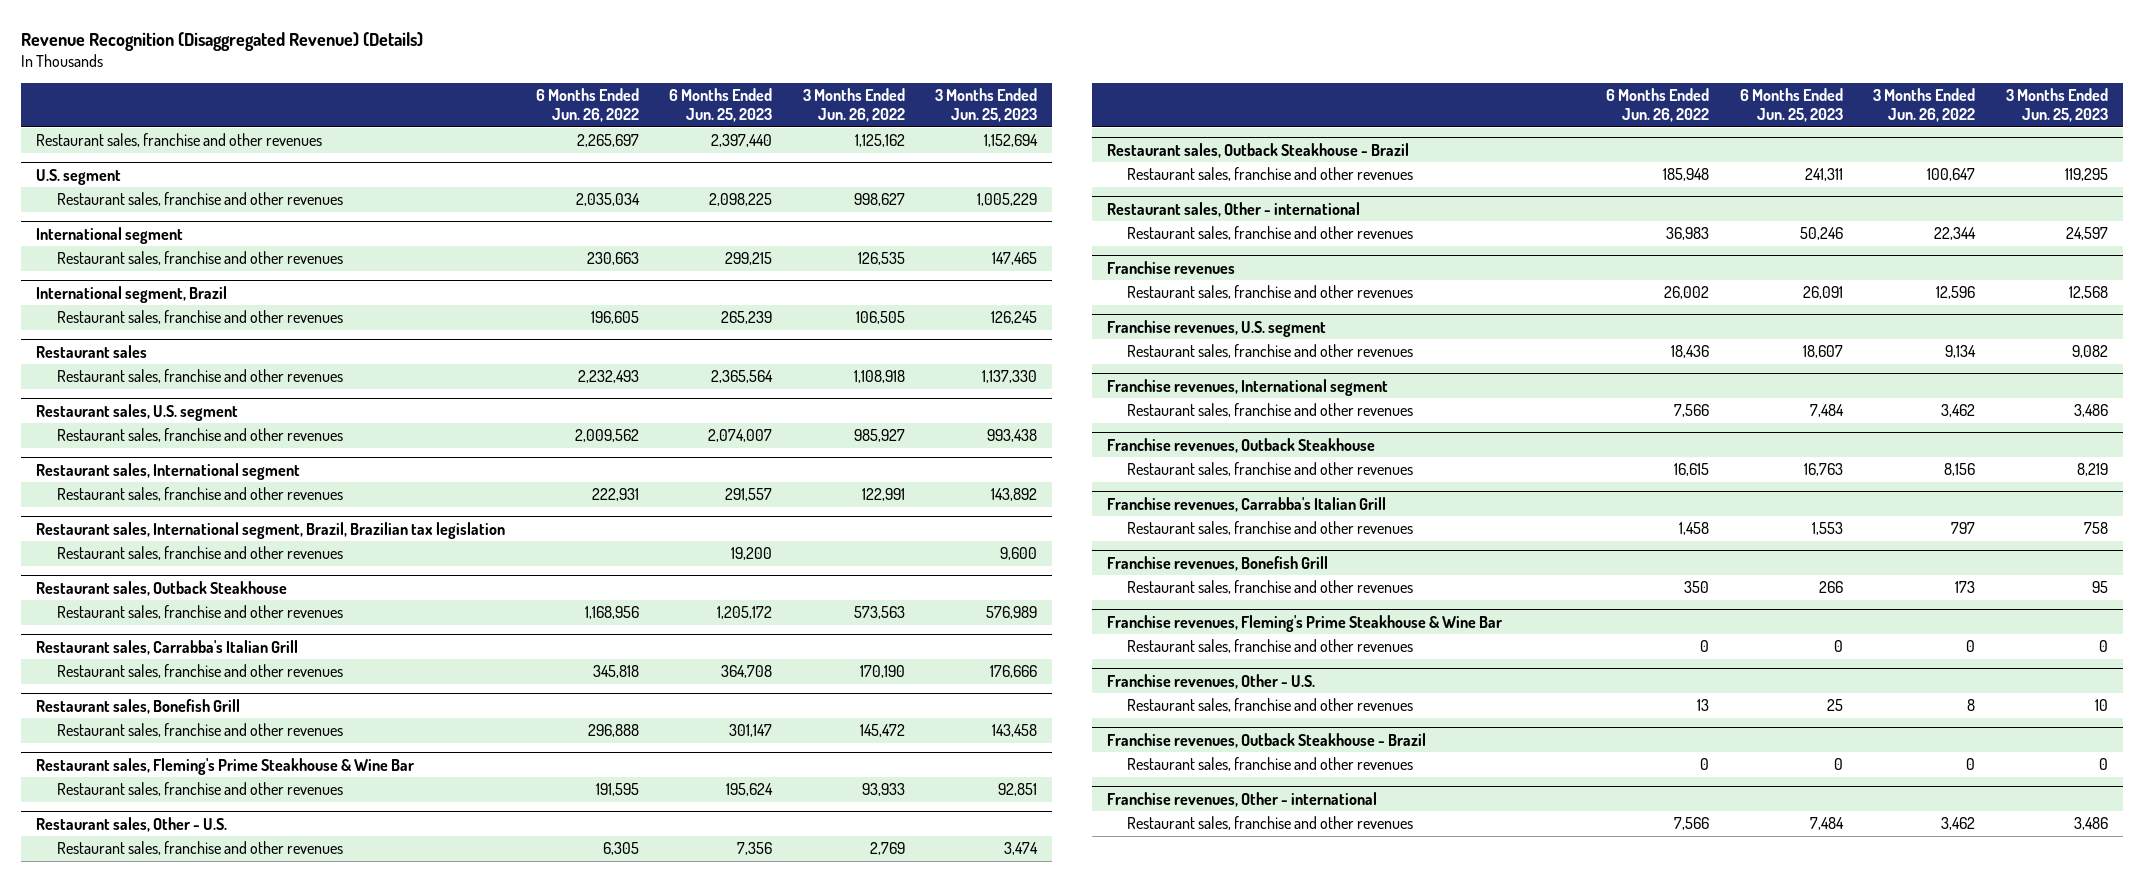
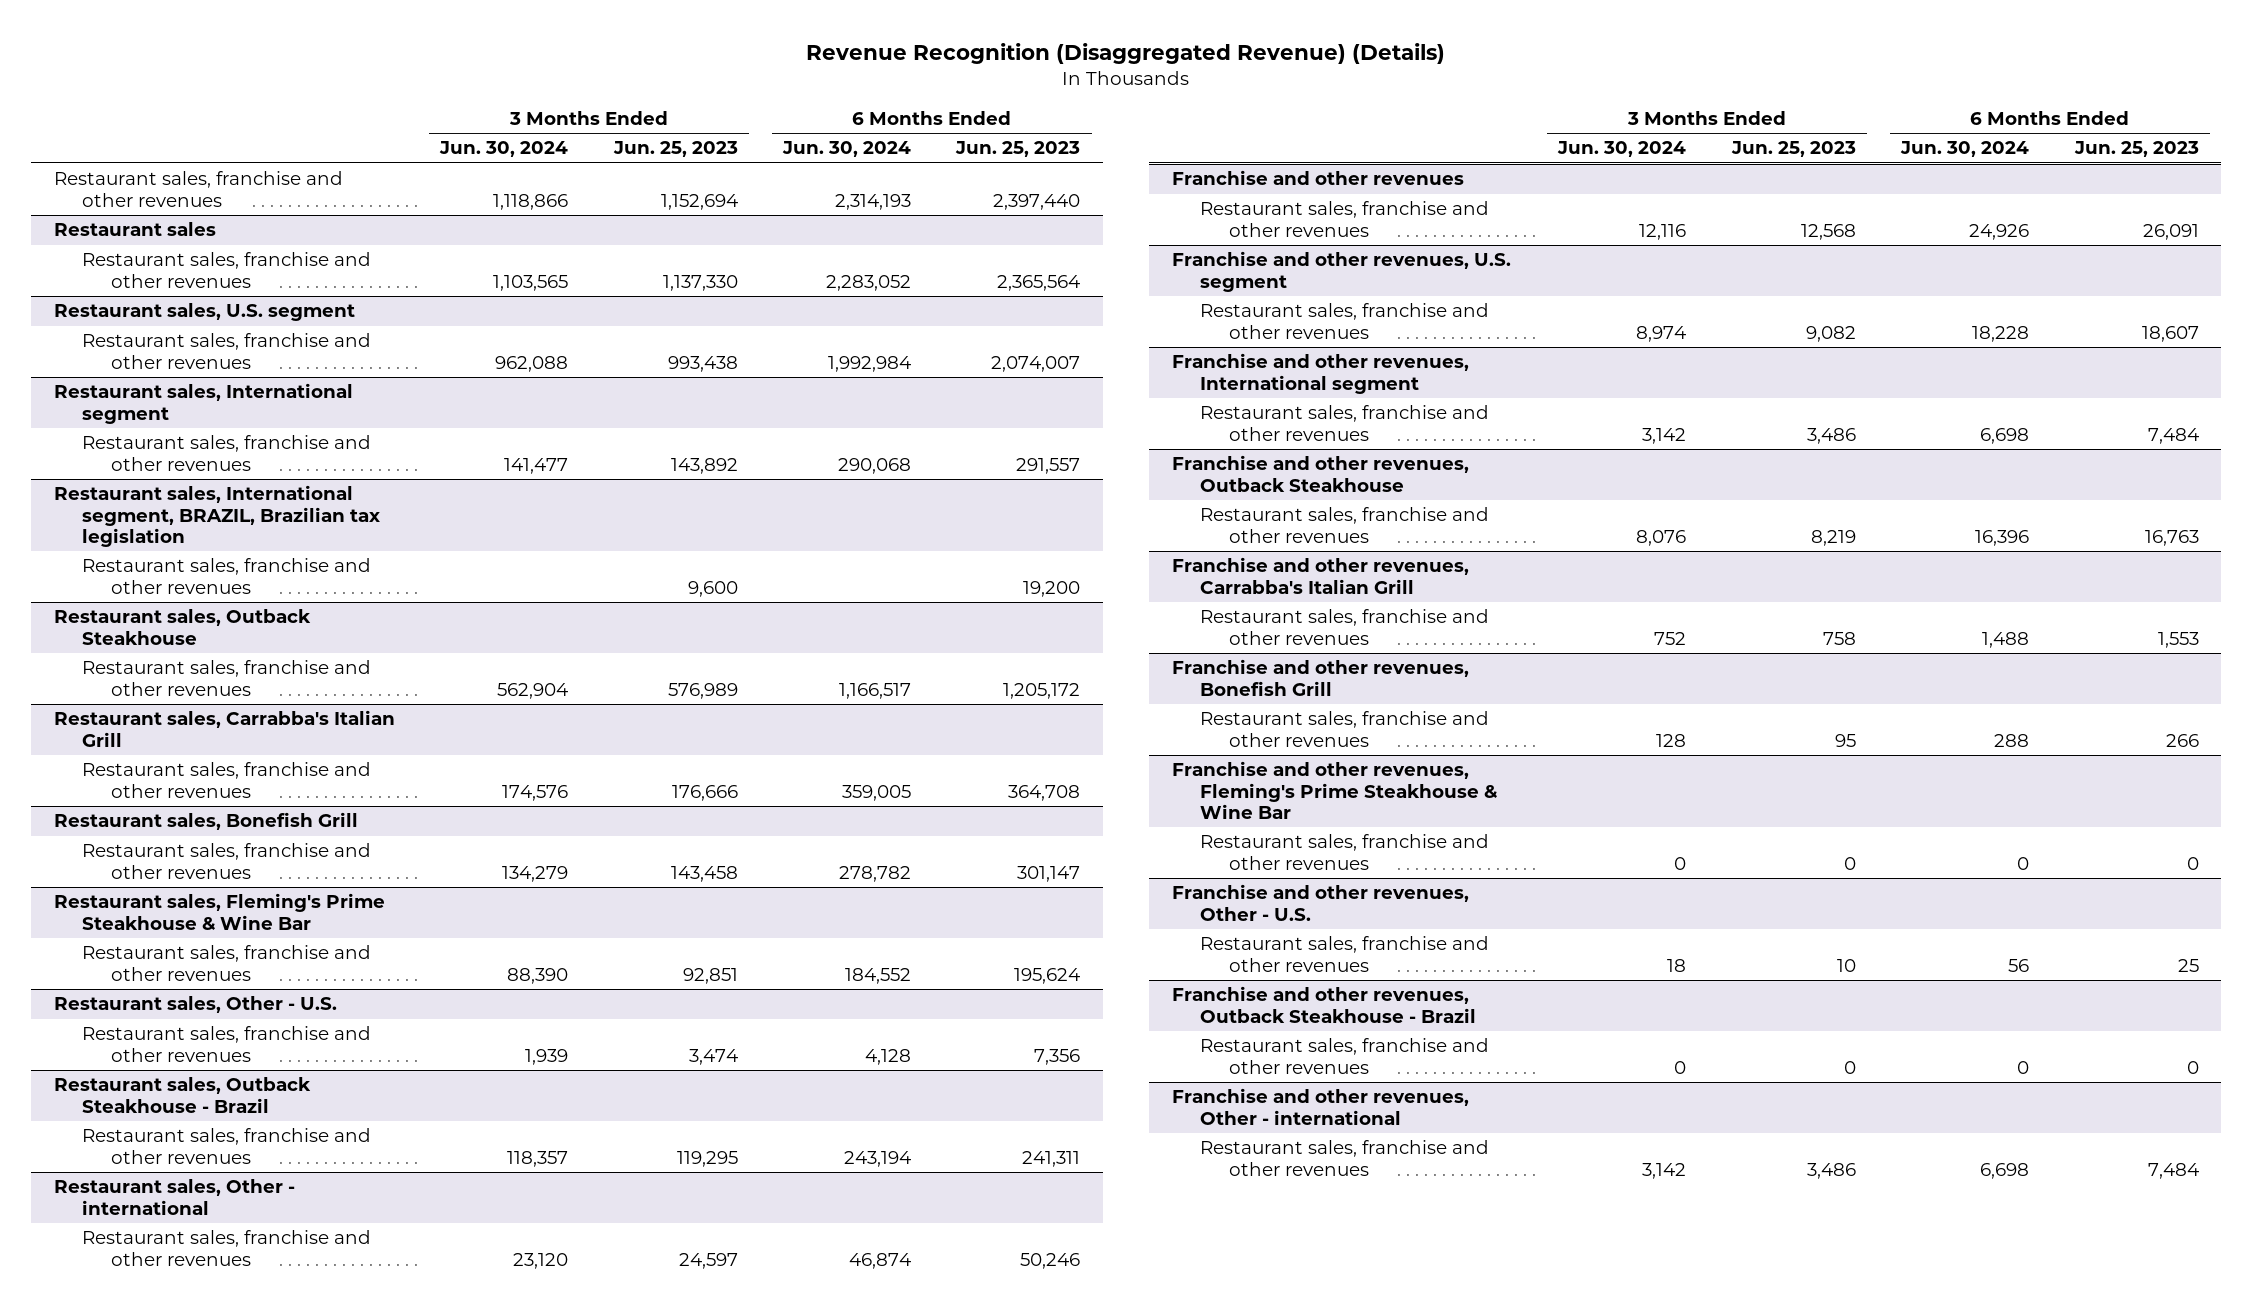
- | 6 Months Ended Jun. 26, 2022 | 6 Months Ended Jun. 25, 2023 | 3 Months Ended Jun. 26, 2022 | 3 Months Ended Jun. 25, 2023
+ | 3 Months Ended Jun. 30, 2024 | 3 Months Ended Jun. 25, 2023 | 6 Months Ended Jun. 30, 2024 | 6 Months Ended Jun. 25, 2023
- U.S. segment
- Restaurant sales, franchise and other revenues | 2,035,034 | 2,098,225 | 998,627 | 1,005,229
- International segment
- Restaurant sales, franchise and other revenues | 230,663 | 299,215 | 126,535 | 147,465
- International segment, Brazil
- Restaurant sales, franchise and other revenues | 196,605 | 265,239 | 106,505 | 126,245
- Restaurant sales, International segment, Brazil, Brazilian tax legislation
+ Restaurant sales, International segment, BRAZIL, Brazilian tax legislation
- Franchise revenues
+ Franchise and other revenues
- Franchise revenues, U.S. segment
+ Franchise and other revenues, U.S. segment
- Franchise revenues, International segment
+ Franchise and other revenues, International segment
- Franchise revenues, Outback Steakhouse
+ Franchise and other revenues, Outback Steakhouse
- Franchise revenues, Carrabba's Italian Grill
+ Franchise and other revenues, Carrabba's Italian Grill
- Franchise revenues, Bonefish Grill
+ Franchise and other revenues, Bonefish Grill
- Franchise revenues, Fleming's Prime Steakhouse & Wine Bar
+ Franchise and other revenues, Fleming's Prime Steakhouse & Wine Bar
- Franchise revenues, Other - U.S.
+ Franchise and other revenues, Other - U.S.
- Franchise revenues, Outback Steakhouse - Brazil
+ Franchise and other revenues, Outback Steakhouse - Brazil
- Franchise revenues, Other - international
+ Franchise and other revenues, Other - international

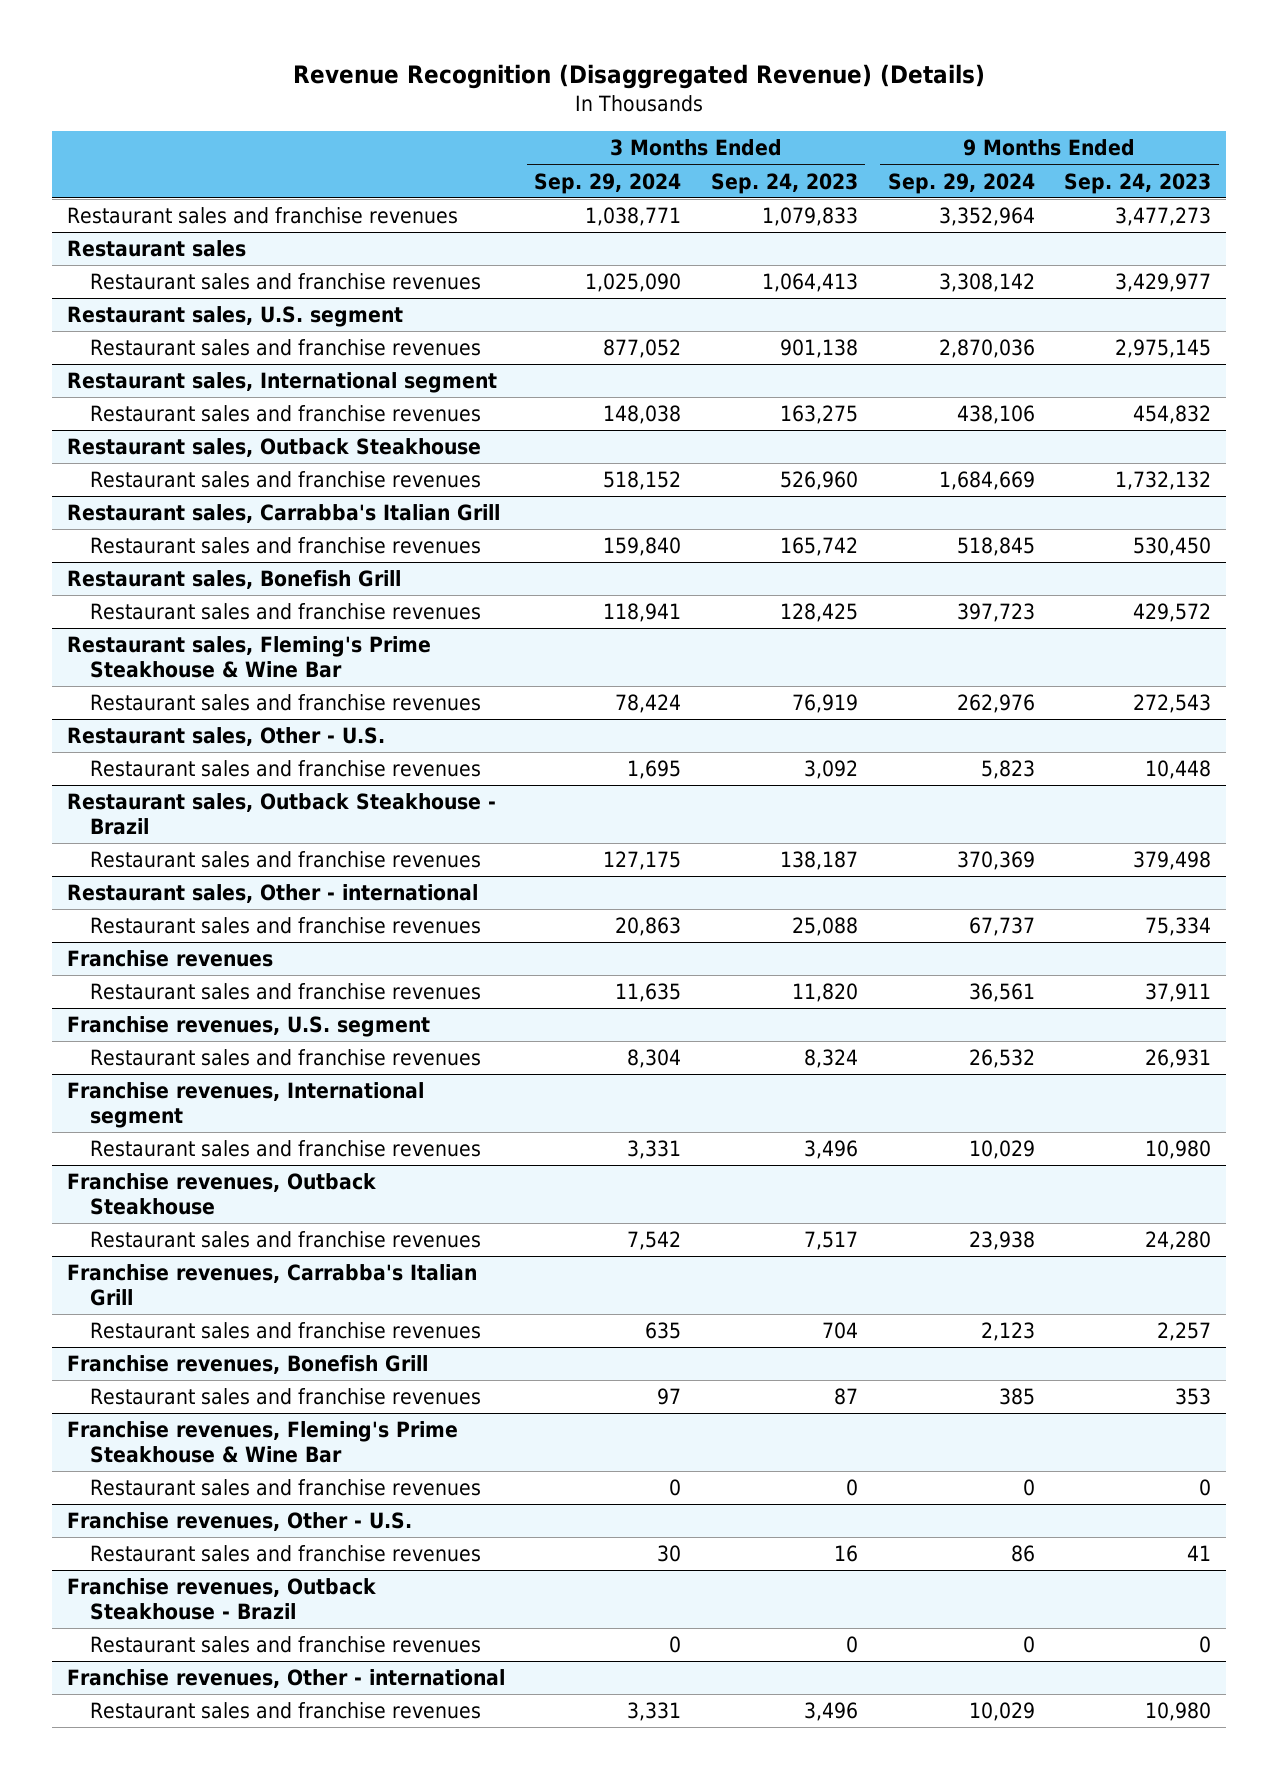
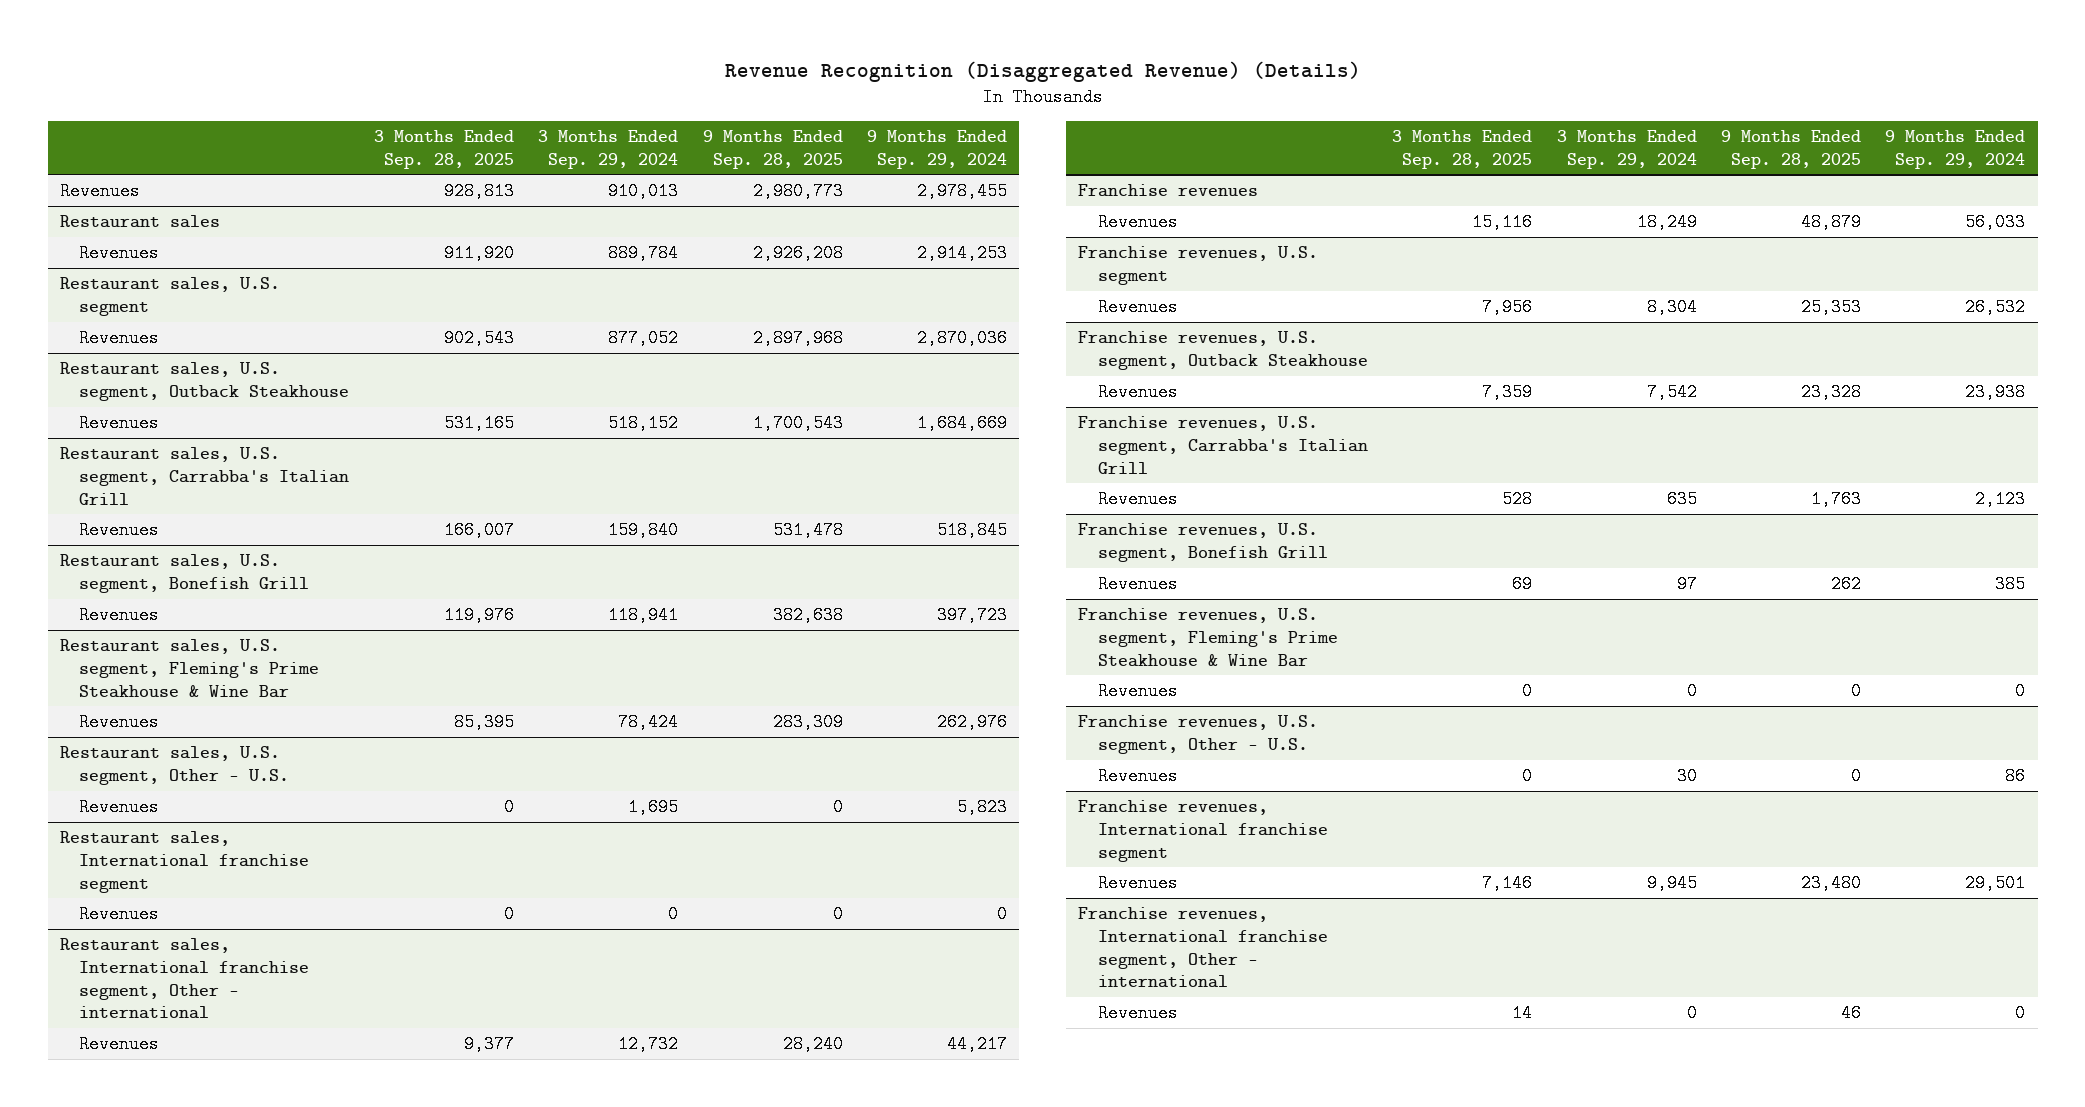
- | 3 Months Ended Sep. 29, 2024 | 3 Months Ended Sep. 24, 2023 | 9 Months Ended Sep. 29, 2024 | 9 Months Ended Sep. 24, 2023
+ | 3 Months Ended Sep. 28, 2025 | 3 Months Ended Sep. 29, 2024 | 9 Months Ended Sep. 28, 2025 | 9 Months Ended Sep. 29, 2024
- Restaurant sales and franchise revenues | 1,038,771 | 1,079,833 | 3,352,964 | 3,477,273
+ Revenues | 928,813 | 910,013 | 2,980,773 | 2,978,455
@ Restaurant sales
- Restaurant sales and franchise revenues | 1,025,090 | 1,064,413 | 3,308,142 | 3,429,977
+ Revenues | 911,920 | 889,784 | 2,926,208 | 2,914,253
@ Restaurant sales, U.S. segment
- Restaurant sales and franchise revenues | 877,052 | 901,138 | 2,870,036 | 2,975,145
- Restaurant sales, International segment
- Restaurant sales and franchise revenues | 148,038 | 163,275 | 438,106 | 454,832
- Restaurant sales, Outback Steakhouse
- Restaurant sales and franchise revenues | 518,152 | 526,960 | 1,684,669 | 1,732,132
- Restaurant sales, Carrabba's Italian Grill
- Restaurant sales and franchise revenues | 159,840 | 165,742 | 518,845 | 530,450
- Restaurant sales, Bonefish Grill
- Restaurant sales and franchise revenues | 118,941 | 128,425 | 397,723 | 429,572
- Restaurant sales, Fleming's Prime Steakhouse & Wine Bar
- Restaurant sales and franchise revenues | 78,424 | 76,919 | 262,976 | 272,543
- Restaurant sales, Other - U.S.
- Restaurant sales and franchise revenues | 1,695 | 3,092 | 5,823 | 10,448
- Restaurant sales, Outback Steakhouse - Brazil
- Restaurant sales and franchise revenues | 127,175 | 138,187 | 370,369 | 379,498
- Restaurant sales, Other - international
- Restaurant sales and franchise revenues | 20,863 | 25,088 | 67,737 | 75,334
@ Restaurant sales, U.S. segment
+ Revenues | 902,543 | 877,052 | 2,897,968 | 2,870,036
+ Restaurant sales, U.S. segment, Outback Steakhouse
+ Revenues | 531,165 | 518,152 | 1,700,543 | 1,684,669
+ Restaurant sales, U.S. segment, Carrabba's Italian Grill
+ Revenues | 166,007 | 159,840 | 531,478 | 518,845
+ Restaurant sales, U.S. segment, Bonefish Grill
+ Revenues | 119,976 | 118,941 | 382,638 | 397,723
+ Restaurant sales, U.S. segment, Fleming's Prime Steakhouse & Wine Bar
+ Revenues | 85,395 | 78,424 | 283,309 | 262,976
+ Restaurant sales, U.S. segment, Other - U.S.
+ Revenues | 0 | 1,695 | 0 | 5,823
+ Restaurant sales, International franchise segment
+ Revenues | 0 | 0 | 0 | 0
+ Restaurant sales, International franchise segment, Other - international
+ Revenues | 9,377 | 12,732 | 28,240 | 44,217
@ Franchise revenues
- Restaurant sales and franchise revenues | 11,635 | 11,820 | 36,561 | 37,911
+ Revenues | 15,116 | 18,249 | 48,879 | 56,033
@ Franchise revenues, U.S. segment
- Restaurant sales and franchise revenues | 8,304 | 8,324 | 26,532 | 26,931
- Franchise revenues, International segment
- Restaurant sales and franchise revenues | 3,331 | 3,496 | 10,029 | 10,980
- Franchise revenues, Outback Steakhouse
- Restaurant sales and franchise revenues | 7,542 | 7,517 | 23,938 | 24,280
- Franchise revenues, Carrabba's Italian Grill
- Restaurant sales and franchise revenues | 635 | 704 | 2,123 | 2,257
- Franchise revenues, Bonefish Grill
- Restaurant sales and franchise revenues | 97 | 87 | 385 | 353
- Franchise revenues, Fleming's Prime Steakhouse & Wine Bar
- Restaurant sales and franchise revenues | 0 | 0 | 0 | 0
- Franchise revenues, Other - U.S.
- Restaurant sales and franchise revenues | 30 | 16 | 86 | 41
- Franchise revenues, Outback Steakhouse - Brazil
- Restaurant sales and franchise revenues | 0 | 0 | 0 | 0
- Franchise revenues, Other - international
- Restaurant sales and franchise revenues | 3,331 | 3,496 | 10,029 | 10,980
@ Franchise revenues, U.S. segment
+ Revenues | 7,956 | 8,304 | 25,353 | 26,532
+ Franchise revenues, U.S. segment, Outback Steakhouse
+ Revenues | 7,359 | 7,542 | 23,328 | 23,938
+ Franchise revenues, U.S. segment, Carrabba's Italian Grill
+ Revenues | 528 | 635 | 1,763 | 2,123
+ Franchise revenues, U.S. segment, Bonefish Grill
+ Revenues | 69 | 97 | 262 | 385
+ Franchise revenues, U.S. segment, Fleming's Prime Steakhouse & Wine Bar
+ Revenues | 0 | 0 | 0 | 0
+ Franchise revenues, U.S. segment, Other - U.S.
+ Revenues | 0 | 30 | 0 | 86
+ Franchise revenues, International franchise segment
+ Revenues | 7,146 | 9,945 | 23,480 | 29,501
+ Franchise revenues, International franchise segment, Other - international
+ Revenues | 14 | 0 | 46 | 0

